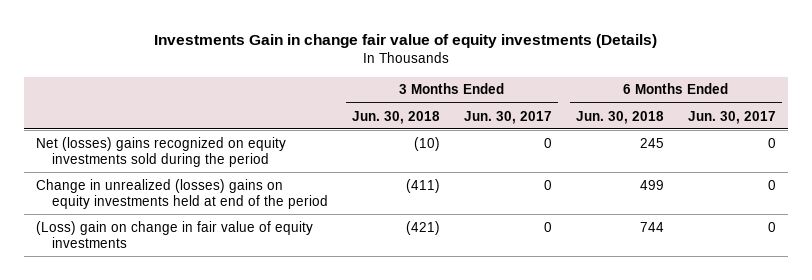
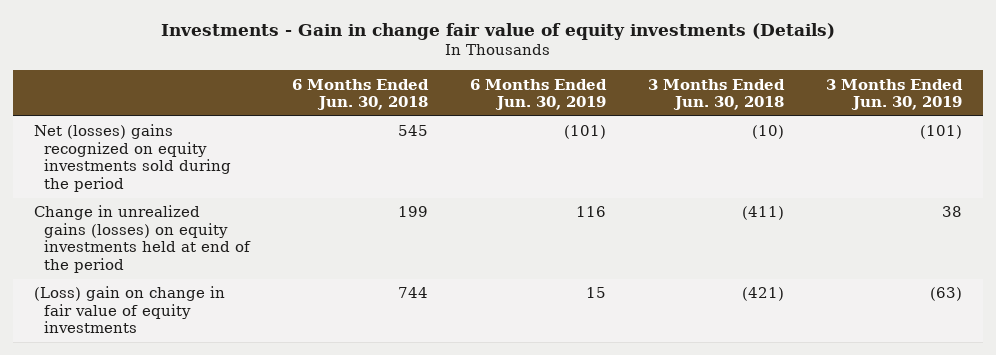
- Investments Gain in change fair value of equity investments (Details)
+ Investments - Gain in change fair value of equity investments (Details)
- | 3 Months Ended Jun. 30, 2018 | 3 Months Ended Jun. 30, 2017 | 6 Months Ended Jun. 30, 2018 | 6 Months Ended Jun. 30, 2017
+ | 6 Months Ended Jun. 30, 2018 | 6 Months Ended Jun. 30, 2019 | 3 Months Ended Jun. 30, 2018 | 3 Months Ended Jun. 30, 2019
- Net (losses) gains recognized on equity investments sold during the period | (10) | 0 | 245 | 0
- Change in unrealized (losses) gains on equity investments held at end of the period | (411) | 0 | 499 | 0
+ Net (losses) gains recognized on equity investments sold during the period | 545 | (101) | (10) | (101)
+ Change in unrealized gains (losses) on equity investments held at end of the period | 199 | 116 | (411) | 38

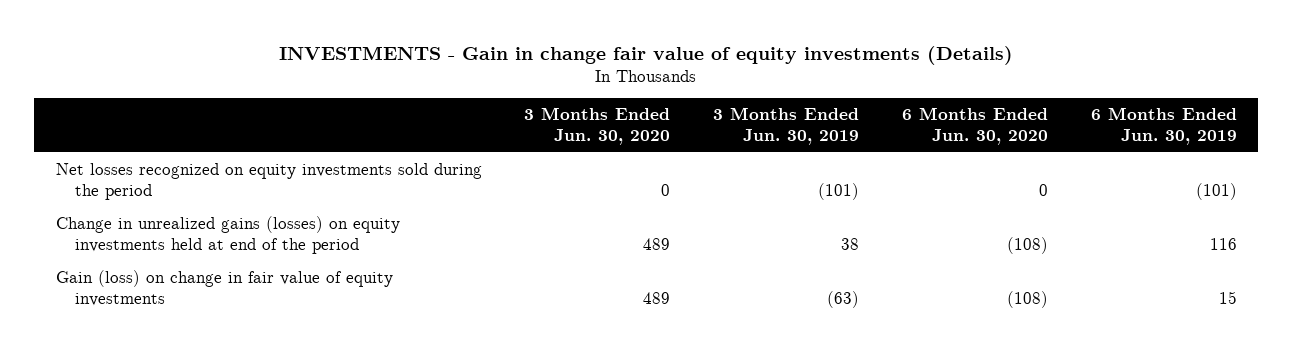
- Investments - Gain in change fair value of equity investments (Details)
+ INVESTMENTS - Gain in change fair value of equity investments (Details)
- | 6 Months Ended Jun. 30, 2018 | 6 Months Ended Jun. 30, 2019 | 3 Months Ended Jun. 30, 2018 | 3 Months Ended Jun. 30, 2019
+ | 3 Months Ended Jun. 30, 2020 | 3 Months Ended Jun. 30, 2019 | 6 Months Ended Jun. 30, 2020 | 6 Months Ended Jun. 30, 2019
- Net (losses) gains recognized on equity investments sold during the period | 545 | (101) | (10) | (101)
+ Net losses recognized on equity investments sold during the period | 0 | (101) | 0 | (101)
- (Loss) gain on change in fair value of equity investments | 744 | 15 | (421) | (63)
+ Gain (loss) on change in fair value of equity investments | 489 | (63) | (108) | 15

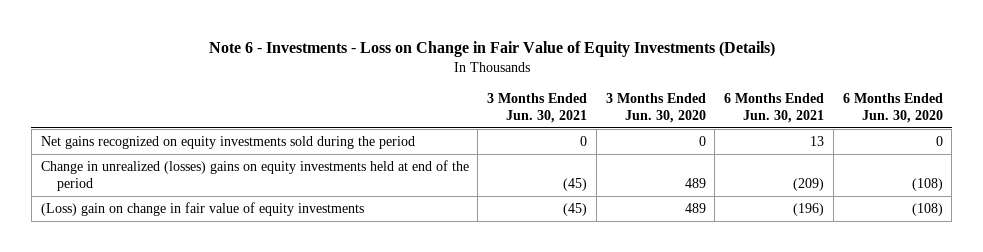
- INVESTMENTS - Gain in change fair value of equity investments (Details)
+ Note 6 - Investments - Loss on Change in Fair Value of Equity Investments (Details)
- | 3 Months Ended Jun. 30, 2020 | 3 Months Ended Jun. 30, 2019 | 6 Months Ended Jun. 30, 2020 | 6 Months Ended Jun. 30, 2019
+ | 3 Months Ended Jun. 30, 2021 | 3 Months Ended Jun. 30, 2020 | 6 Months Ended Jun. 30, 2021 | 6 Months Ended Jun. 30, 2020
- Net losses recognized on equity investments sold during the period | 0 | (101) | 0 | (101)
- Change in unrealized gains (losses) on equity investments held at end of the period | 489 | 38 | (108) | 116
- Gain (loss) on change in fair value of equity investments | 489 | (63) | (108) | 15
+ Net gains recognized on equity investments sold during the period | 0 | 0 | 13 | 0
+ Change in unrealized (losses) gains on equity investments held at end of the period | (45) | 489 | (209) | (108)
+ (Loss) gain on change in fair value of equity investments | (45) | 489 | (196) | (108)

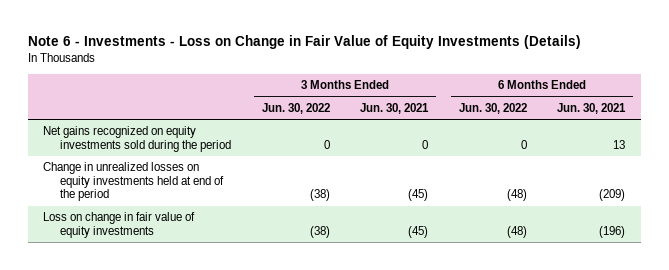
- | 3 Months Ended Jun. 30, 2021 | 3 Months Ended Jun. 30, 2020 | 6 Months Ended Jun. 30, 2021 | 6 Months Ended Jun. 30, 2020
+ | 3 Months Ended Jun. 30, 2022 | 3 Months Ended Jun. 30, 2021 | 6 Months Ended Jun. 30, 2022 | 6 Months Ended Jun. 30, 2021
- Change in unrealized (losses) gains on equity investments held at end of the period | (45) | 489 | (209) | (108)
- (Loss) gain on change in fair value of equity investments | (45) | 489 | (196) | (108)
+ Change in unrealized losses on equity investments held at end of the period | (38) | (45) | (48) | (209)
+ Loss on change in fair value of equity investments | (38) | (45) | (48) | (196)

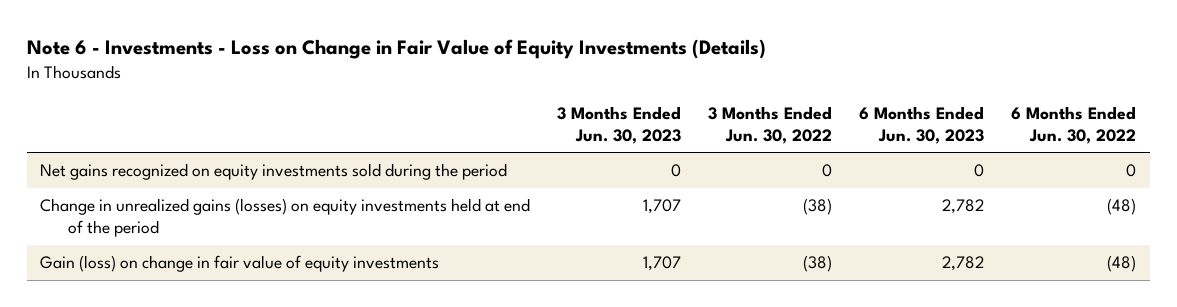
- | 3 Months Ended Jun. 30, 2022 | 3 Months Ended Jun. 30, 2021 | 6 Months Ended Jun. 30, 2022 | 6 Months Ended Jun. 30, 2021
+ | 3 Months Ended Jun. 30, 2023 | 3 Months Ended Jun. 30, 2022 | 6 Months Ended Jun. 30, 2023 | 6 Months Ended Jun. 30, 2022
- Change in unrealized losses on equity investments held at end of the period | (38) | (45) | (48) | (209)
- Loss on change in fair value of equity investments | (38) | (45) | (48) | (196)
+ Change in unrealized gains (losses) on equity investments held at end of the period | 1,707 | (38) | 2,782 | (48)
+ Gain (loss) on change in fair value of equity investments | 1,707 | (38) | 2,782 | (48)

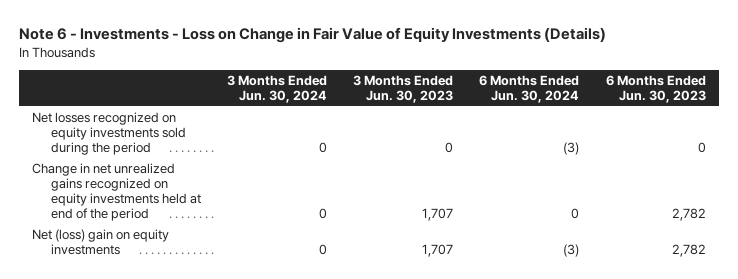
- | 3 Months Ended Jun. 30, 2023 | 3 Months Ended Jun. 30, 2022 | 6 Months Ended Jun. 30, 2023 | 6 Months Ended Jun. 30, 2022
+ | 3 Months Ended Jun. 30, 2024 | 3 Months Ended Jun. 30, 2023 | 6 Months Ended Jun. 30, 2024 | 6 Months Ended Jun. 30, 2023
- Net gains recognized on equity investments sold during the period | 0 | 0 | 0 | 0
- Change in unrealized gains (losses) on equity investments held at end of the period | 1,707 | (38) | 2,782 | (48)
- Gain (loss) on change in fair value of equity investments | 1,707 | (38) | 2,782 | (48)
+ Net losses recognized on equity investments sold during the period | 0 | 0 | (3) | 0
+ Change in net unrealized gains recognized on equity investments held at end of the period | 0 | 1,707 | 0 | 2,782
+ Net (loss) gain on equity investments | 0 | 1,707 | (3) | 2,782

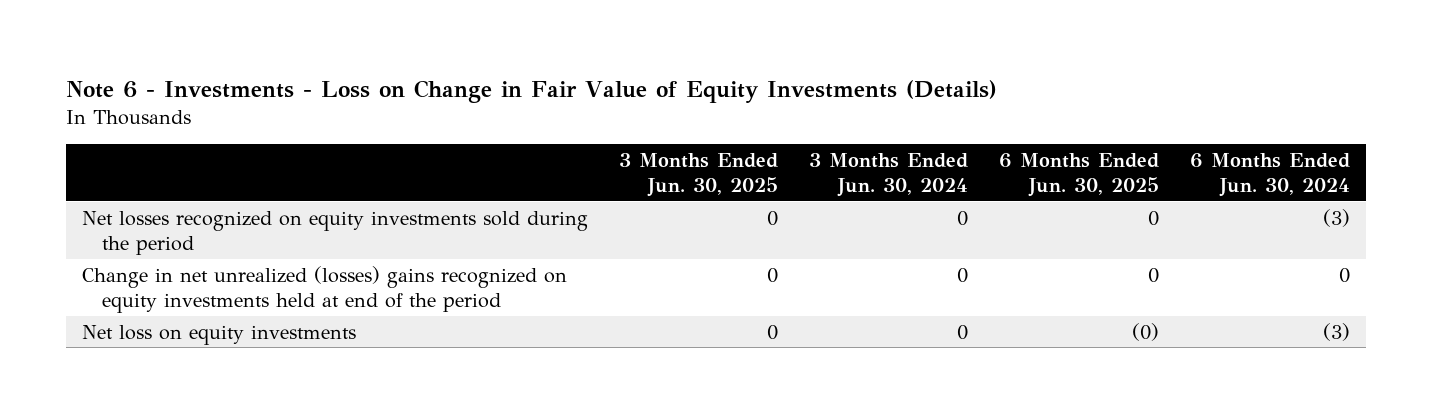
- | 3 Months Ended Jun. 30, 2024 | 3 Months Ended Jun. 30, 2023 | 6 Months Ended Jun. 30, 2024 | 6 Months Ended Jun. 30, 2023
+ | 3 Months Ended Jun. 30, 2025 | 3 Months Ended Jun. 30, 2024 | 6 Months Ended Jun. 30, 2025 | 6 Months Ended Jun. 30, 2024
- Change in net unrealized gains recognized on equity investments held at end of the period | 0 | 1,707 | 0 | 2,782
- Net (loss) gain on equity investments | 0 | 1,707 | (3) | 2,782
+ Change in net unrealized (losses) gains recognized on equity investments held at end of the period | 0 | 0 | 0 | 0
+ Net loss on equity investments | 0 | 0 | (0) | (3)

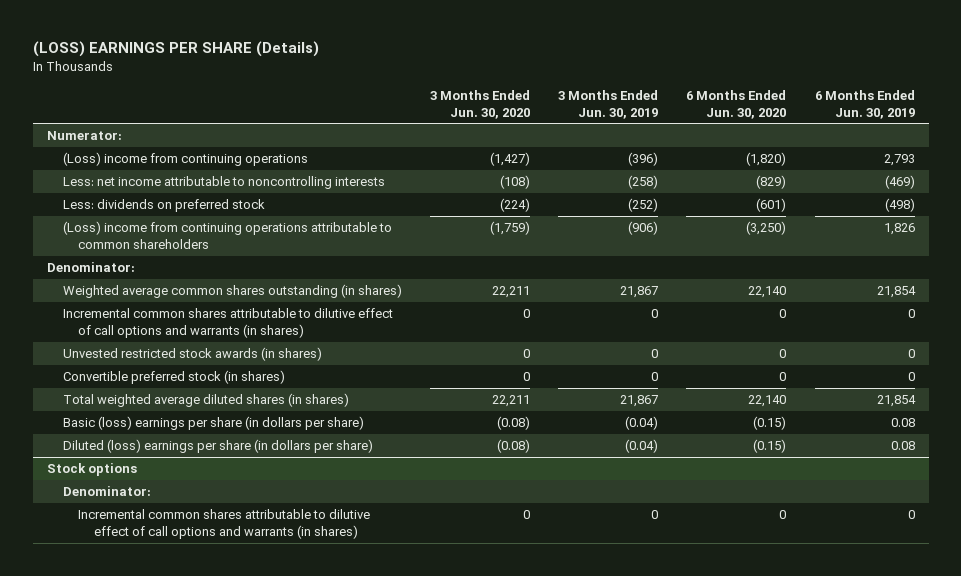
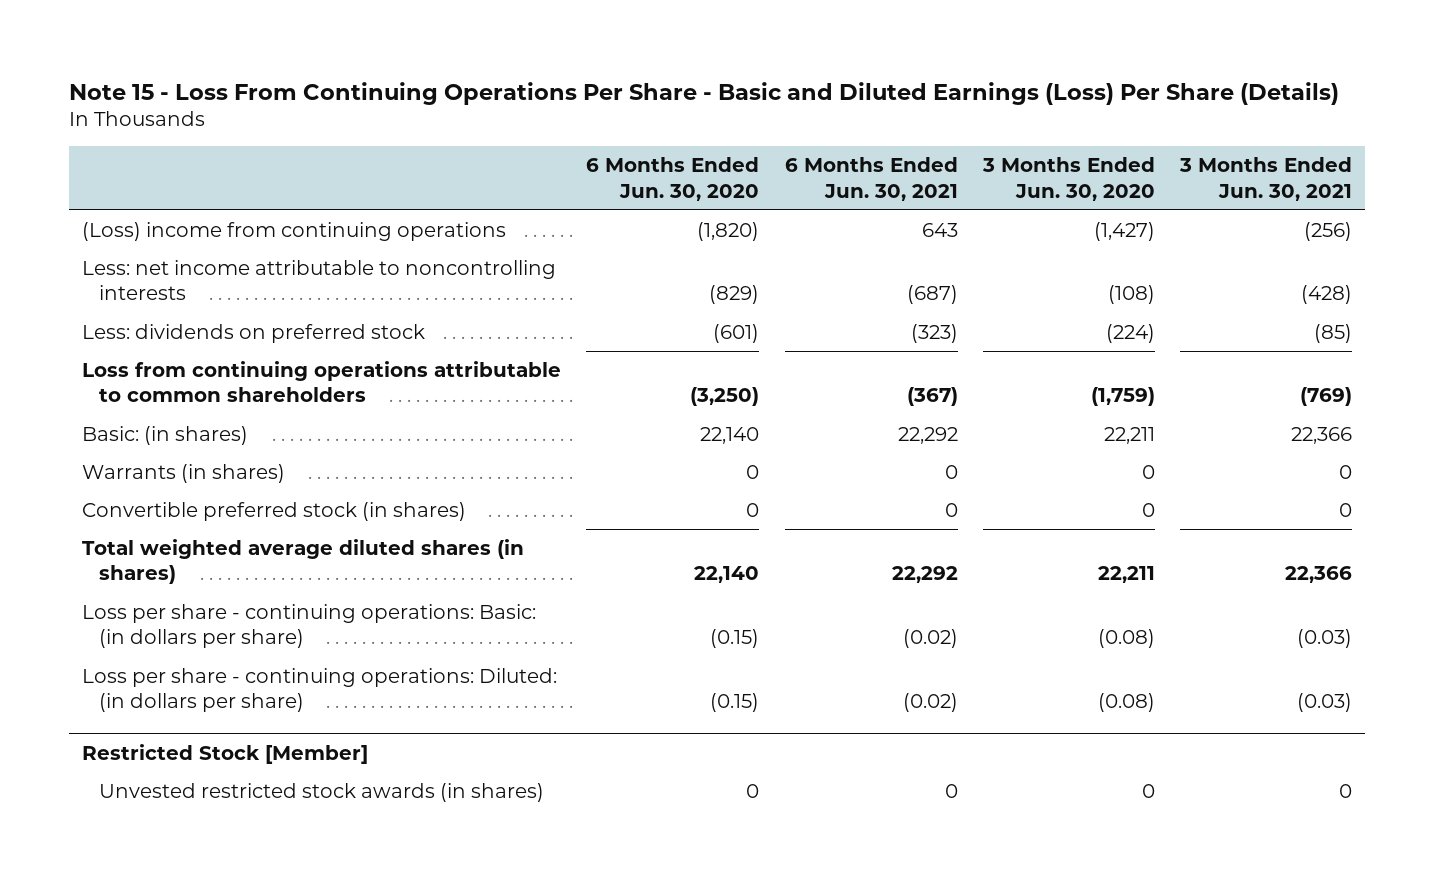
- (LOSS) EARNINGS PER SHARE (Details)
+ Note 15 - Loss From Continuing Operations Per Share - Basic and Diluted Earnings (Loss) Per Share (Details)
- | 3 Months Ended Jun. 30, 2020 | 3 Months Ended Jun. 30, 2019 | 6 Months Ended Jun. 30, 2020 | 6 Months Ended Jun. 30, 2019
+ | 6 Months Ended Jun. 30, 2020 | 6 Months Ended Jun. 30, 2021 | 3 Months Ended Jun. 30, 2020 | 3 Months Ended Jun. 30, 2021
- Numerator:
- (Loss) income from continuing operations attributable to common shareholders | (1,759) | (906) | (3,250) | 1,826
- Denominator:
- Weighted average common shares outstanding (in shares) | 22,211 | 21,867 | 22,140 | 21,854
- Incremental common shares attributable to dilutive effect of call options and warrants (in shares) | 0 | 0 | 0 | 0
- Unvested restricted stock awards (in shares) | 0 | 0 | 0 | 0
+ Loss from continuing operations attributable to common shareholders | (3,250) | (367) | (1,759) | (769)
+ Basic: (in shares) | 22,140 | 22,292 | 22,211 | 22,366
+ Warrants (in shares) | 0 | 0 | 0 | 0
- Basic (loss) earnings per share (in dollars per share) | (0.08) | (0.04) | (0.15) | 0.08
- Diluted (loss) earnings per share (in dollars per share) | (0.08) | (0.04) | (0.15) | 0.08
- Stock options
- Denominator:
- Incremental common shares attributable to dilutive effect of call options and warrants (in shares) | 0 | 0 | 0 | 0
+ Loss per share - continuing operations: Basic: (in dollars per share) | (0.15) | (0.02) | (0.08) | (0.03)
+ Loss per share - continuing operations: Diluted: (in dollars per share) | (0.15) | (0.02) | (0.08) | (0.03)
+ Restricted Stock [Member]
+ Unvested restricted stock awards (in shares) | 0 | 0 | 0 | 0

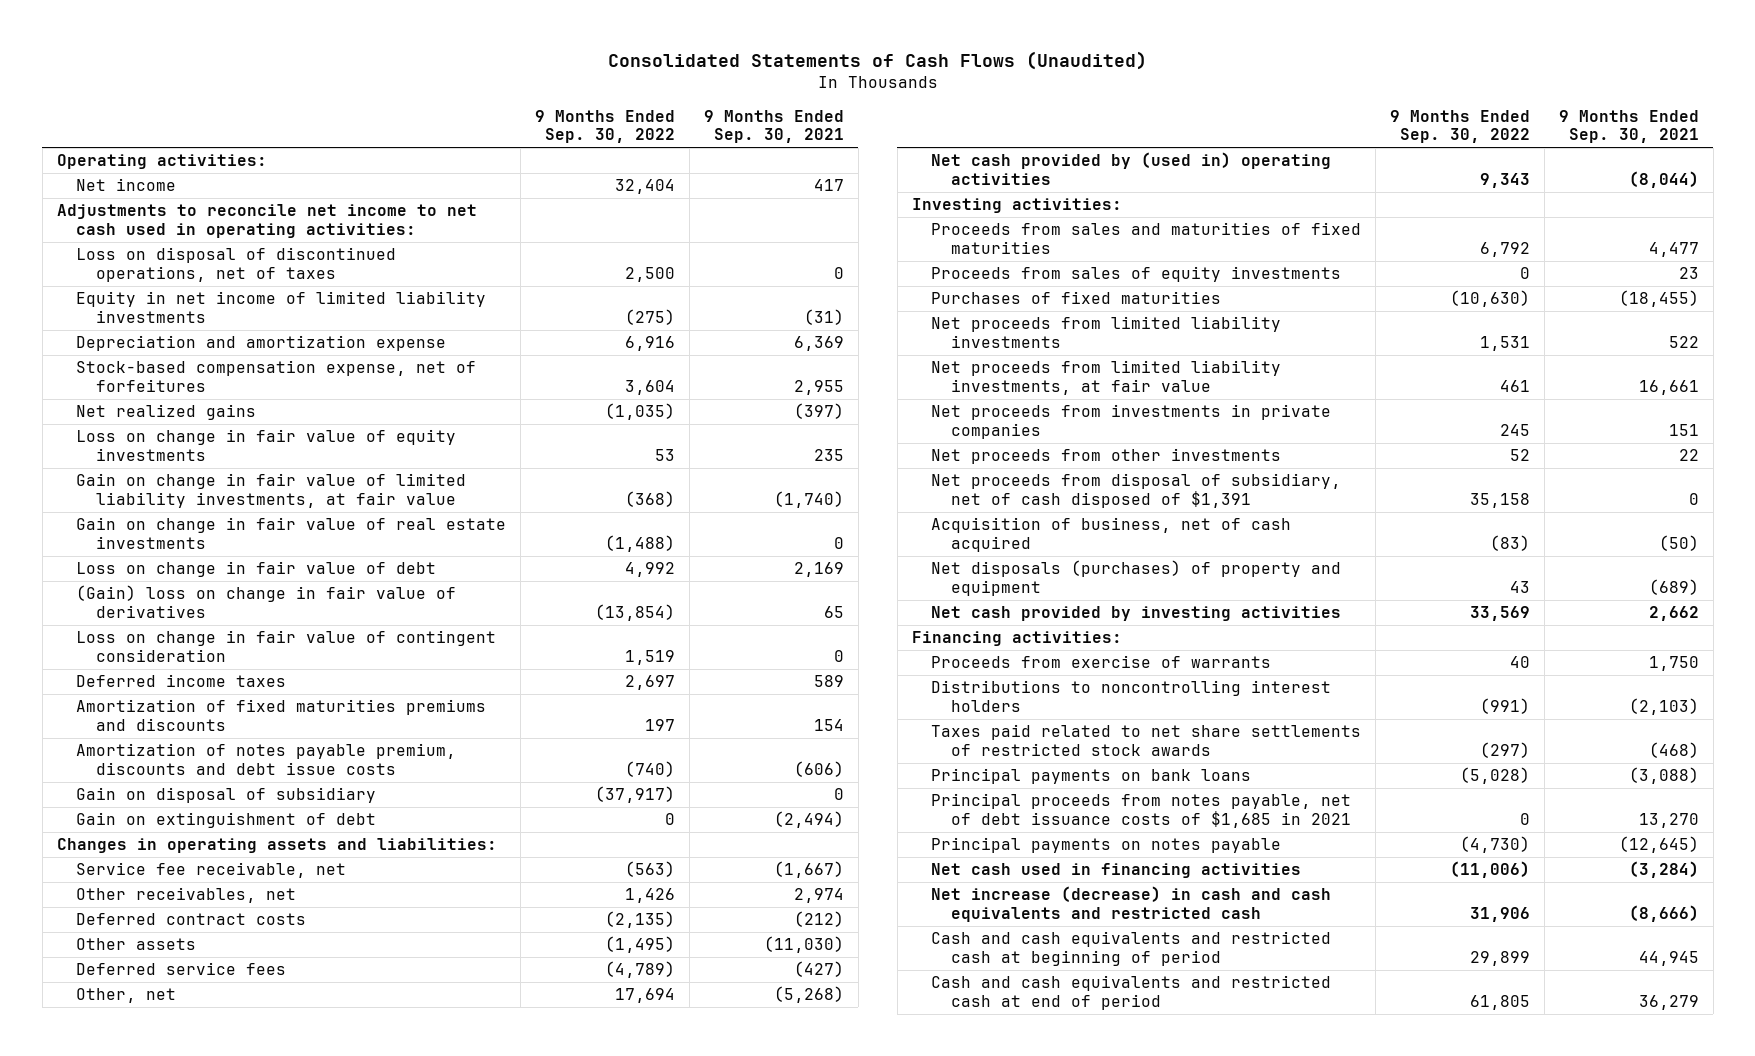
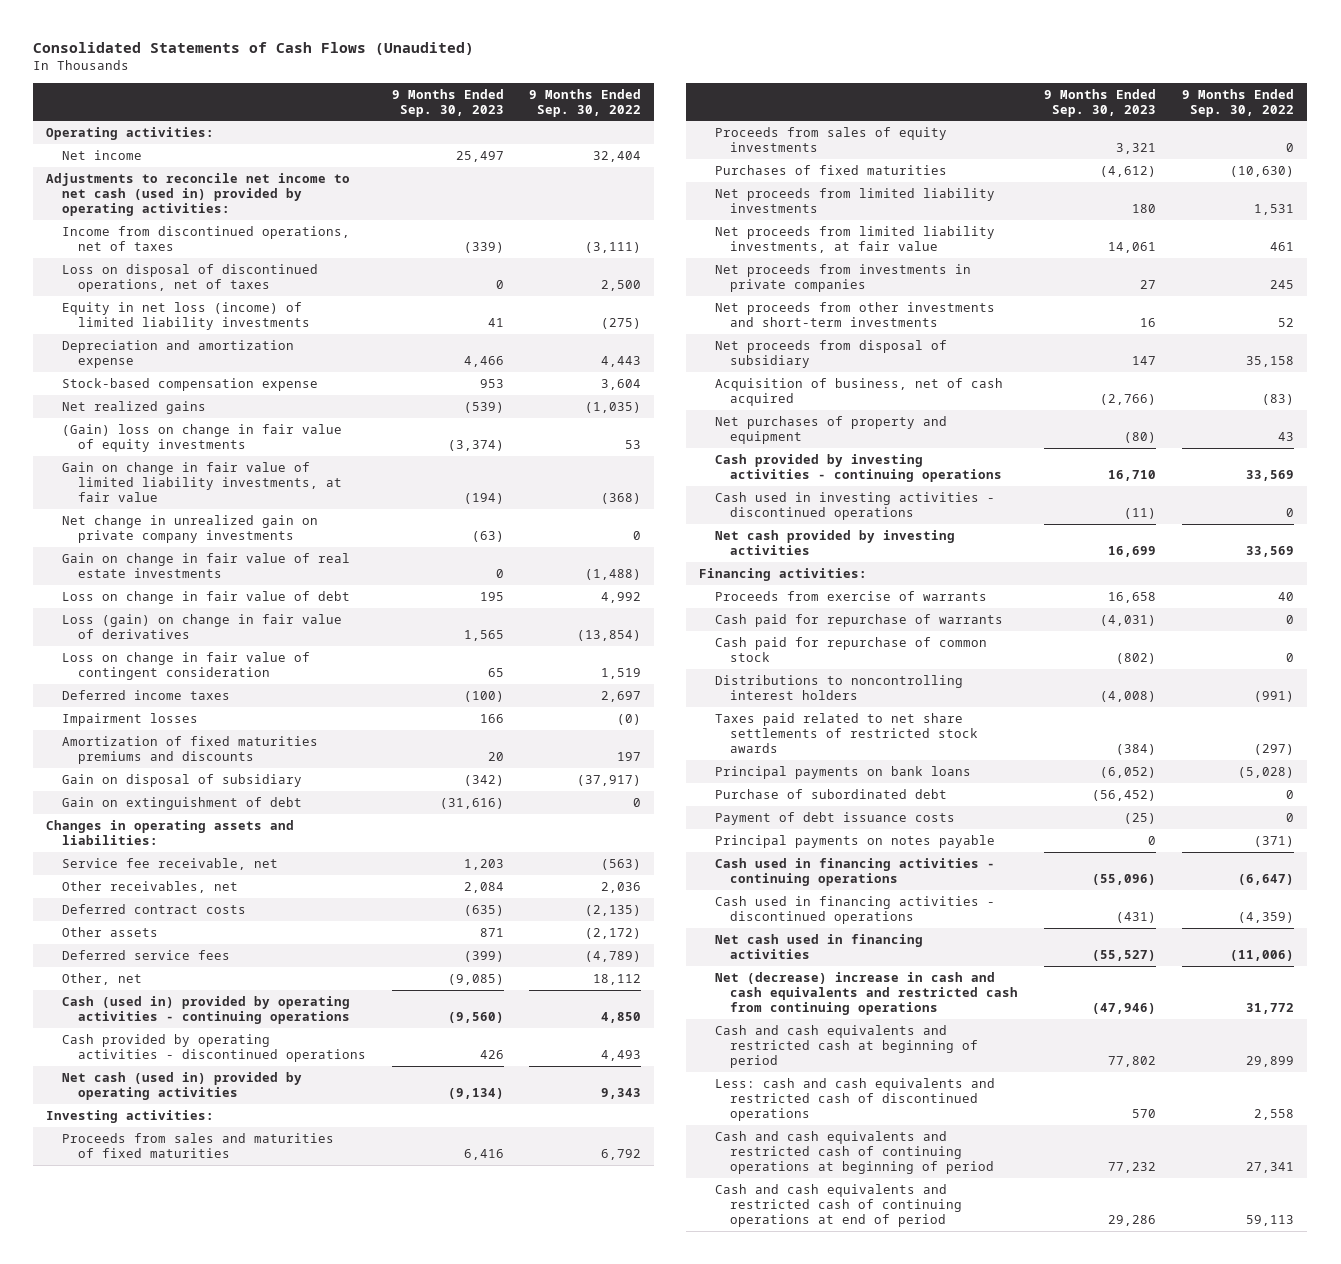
- | 9 Months Ended Sep. 30, 2022 | 9 Months Ended Sep. 30, 2021
+ | 9 Months Ended Sep. 30, 2023 | 9 Months Ended Sep. 30, 2022
- Adjustments to reconcile net income to net cash used in operating activities:
+ Adjustments to reconcile net income to net cash (used in) provided by operating activities:
+ Income from discontinued operations, net of taxes | (339) | (3,111)
- Equity in net income of limited liability investments | (275) | (31)
- Depreciation and amortization expense | 6,916 | 6,369
- Stock-based compensation expense, net of forfeitures | 3,604 | 2,955
+ Equity in net loss (income) of limited liability investments | 41 | (275)
+ Depreciation and amortization expense | 4,466 | 4,443
+ Stock-based compensation expense | 953 | 3,604
- Loss on change in fair value of equity investments | 53 | 235
+ (Gain) loss on change in fair value of equity investments | (3,374) | 53
+ Net change in unrealized gain on private company investments | (63) | 0
- (Gain) loss on change in fair value of derivatives | (13,854) | 65
+ Loss (gain) on change in fair value of derivatives | 1,565 | (13,854)
+ Impairment losses | 166 | (0)
- Amortization of notes payable premium, discounts and debt issue costs | (740) | (606)
- Other receivables, net | 1,426 | 2,974
+ Other receivables, net | 2,084 | 2,036
- Other assets | (1,495) | (11,030)
+ Other assets | 871 | (2,172)
- Other, net | 17,694 | (5,268)
- Net cash provided by (used in) operating activities | 9,343 | (8,044)
+ Other, net | (9,085) | 18,112
+ Cash (used in) provided by operating activities - continuing operations | (9,560) | 4,850
+ Cash provided by operating activities - discontinued operations | 426 | 4,493
+ Net cash (used in) provided by operating activities | (9,134) | 9,343
- Net proceeds from other investments | 52 | 22
- Net proceeds from disposal of subsidiary, net of cash disposed of $1,391 | 35,158 | 0
+ Net proceeds from other investments and short-term investments | 16 | 52
+ Net proceeds from disposal of subsidiary | 147 | 35,158
- Net disposals (purchases) of property and equipment | 43 | (689)
+ Net purchases of property and equipment | (80) | 43
+ Cash provided by investing activities - continuing operations | 16,710 | 33,569
+ Cash used in investing activities - discontinued operations | (11) | 0
+ Cash paid for repurchase of warrants | (4,031) | 0
+ Cash paid for repurchase of common stock | (802) | 0
- Principal proceeds from notes payable, net of debt issuance costs of $1,685 in 2021 | 0 | 13,270
- Principal payments on notes payable | (4,730) | (12,645)
+ Purchase of subordinated debt | (56,452) | 0
+ Payment of debt issuance costs | (25) | 0
+ Principal payments on notes payable | 0 | (371)
+ Cash used in financing activities - continuing operations | (55,096) | (6,647)
+ Cash used in financing activities - discontinued operations | (431) | (4,359)
- Net increase (decrease) in cash and cash equivalents and restricted cash | 31,906 | (8,666)
+ Net (decrease) increase in cash and cash equivalents and restricted cash from continuing operations | (47,946) | 31,772
- Cash and cash equivalents and restricted cash at end of period | 61,805 | 36,279
+ Less: cash and cash equivalents and restricted cash of discontinued operations | 570 | 2,558
+ Cash and cash equivalents and restricted cash of continuing operations at beginning of period | 77,232 | 27,341
+ Cash and cash equivalents and restricted cash of continuing operations at end of period | 29,286 | 59,113

